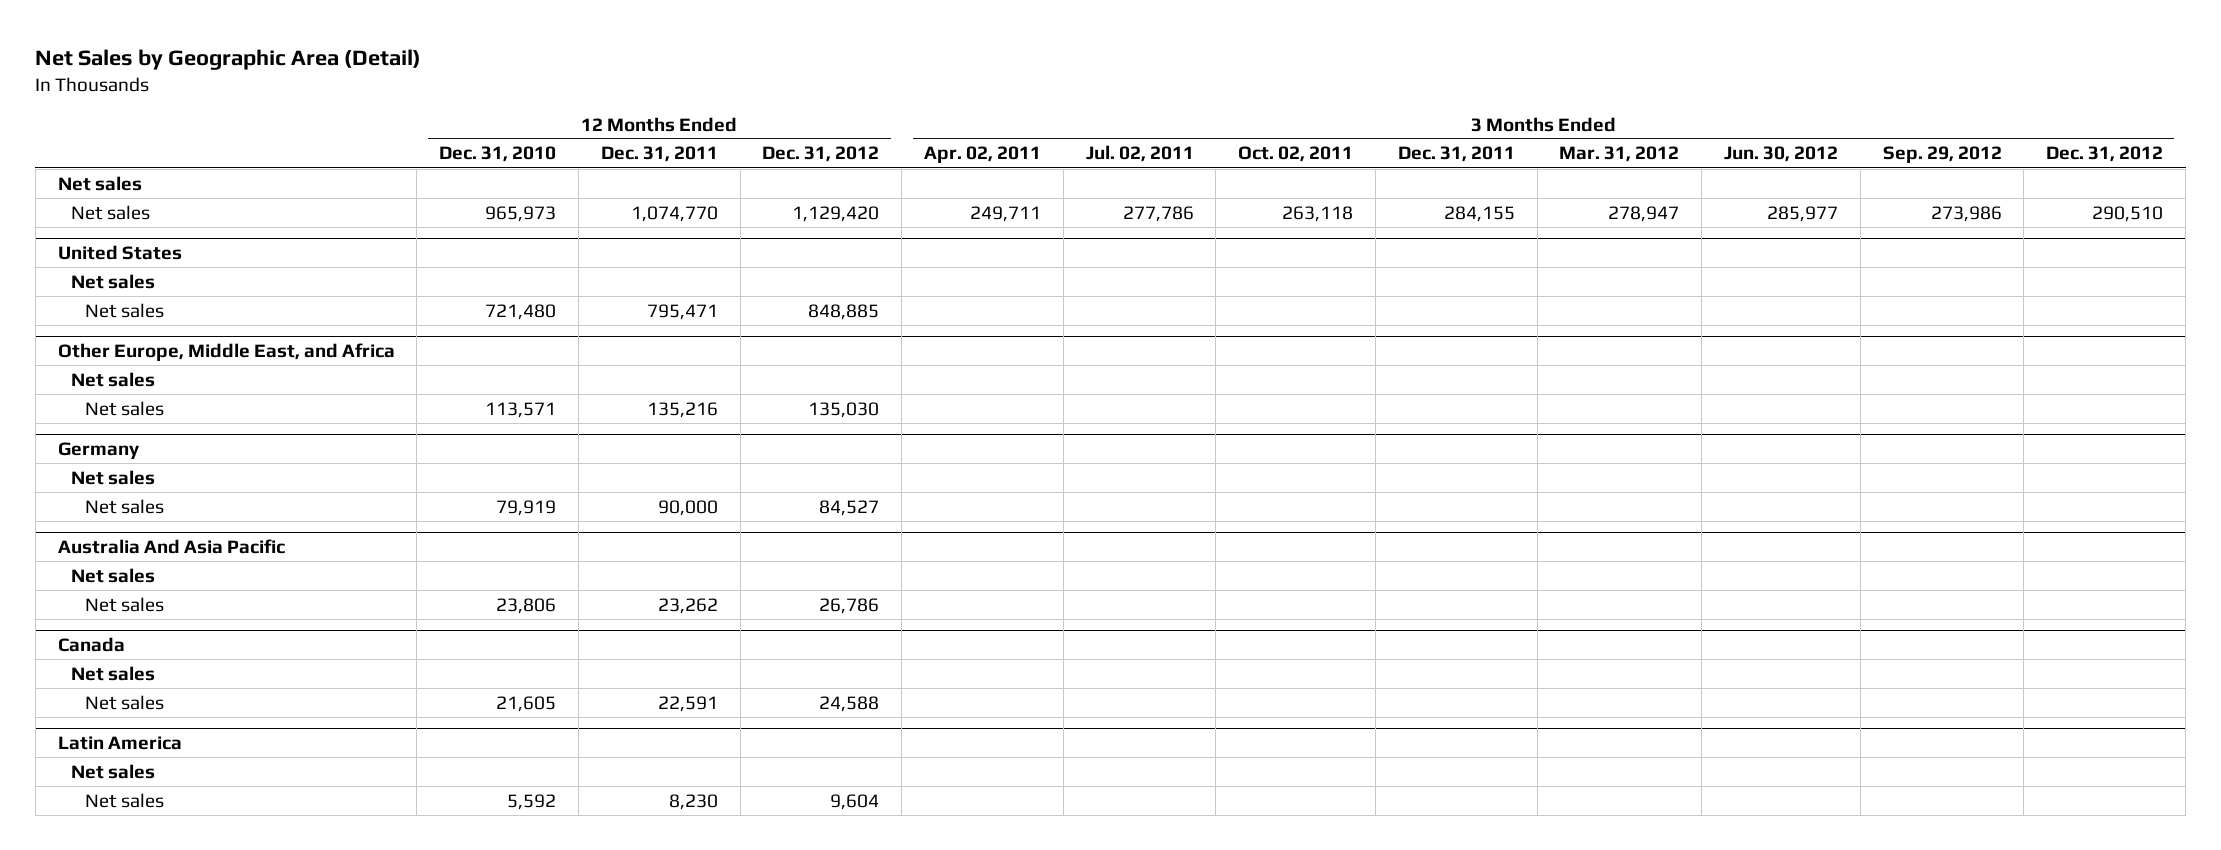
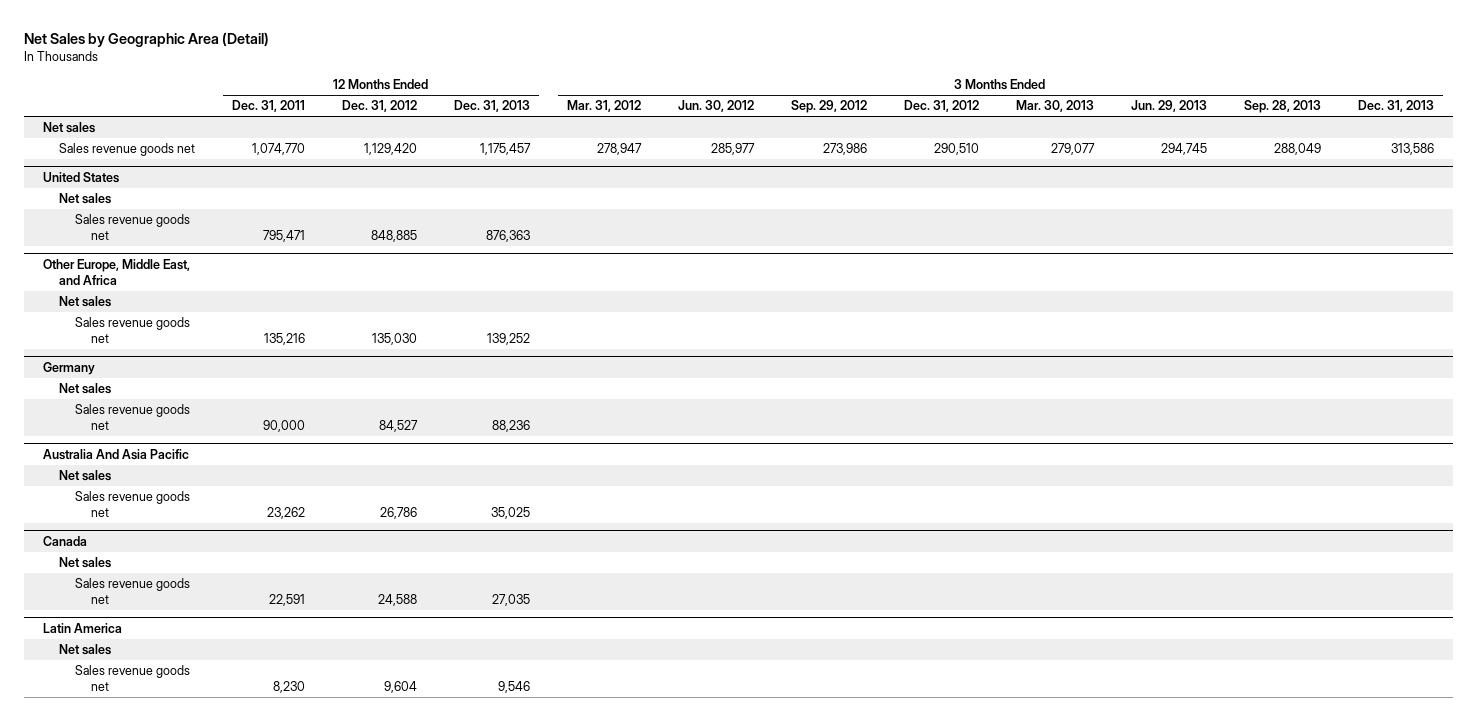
- | 12 Months Ended Dec. 31, 2010 | 12 Months Ended Dec. 31, 2011 | 12 Months Ended Dec. 31, 2012 | 3 Months Ended Apr. 02, 2011 | 3 Months Ended Jul. 02, 2011 | 3 Months Ended Oct. 02, 2011 | 3 Months Ended Dec. 31, 2011 | 3 Months Ended Mar. 31, 2012 | 3 Months Ended Jun. 30, 2012 | 3 Months Ended Sep. 29, 2012 | 3 Months Ended Dec. 31, 2012
+ | 12 Months Ended Dec. 31, 2011 | 12 Months Ended Dec. 31, 2012 | 12 Months Ended Dec. 31, 2013 | 3 Months Ended Mar. 31, 2012 | 3 Months Ended Jun. 30, 2012 | 3 Months Ended Sep. 29, 2012 | 3 Months Ended Dec. 31, 2012 | 3 Months Ended Mar. 30, 2013 | 3 Months Ended Jun. 29, 2013 | 3 Months Ended Sep. 28, 2013 | 3 Months Ended Dec. 31, 2013
- Net sales | 965,973 | 1,074,770 | 1,129,420 | 249,711 | 277,786 | 263,118 | 284,155 | 278,947 | 285,977 | 273,986 | 290,510
+ Sales revenue goods net | 1,074,770 | 1,129,420 | 1,175,457 | 278,947 | 285,977 | 273,986 | 290,510 | 279,077 | 294,745 | 288,049 | 313,586
@ United States
- Net sales | 721,480 | 795,471 | 848,885 | | | | | | | |
+ Sales revenue goods net | 795,471 | 848,885 | 876,363 | | | | | | | |
@ Other Europe, Middle East, and Africa
- Net sales | 113,571 | 135,216 | 135,030 | | | | | | | |
+ Sales revenue goods net | 135,216 | 135,030 | 139,252 | | | | | | | |
@ Germany
- Net sales | 79,919 | 90,000 | 84,527 | | | | | | | |
+ Sales revenue goods net | 90,000 | 84,527 | 88,236 | | | | | | | |
@ Australia And Asia Pacific
- Net sales | 23,806 | 23,262 | 26,786 | | | | | | | |
+ Sales revenue goods net | 23,262 | 26,786 | 35,025 | | | | | | | |
@ Canada
- Net sales | 21,605 | 22,591 | 24,588 | | | | | | | |
+ Sales revenue goods net | 22,591 | 24,588 | 27,035 | | | | | | | |
@ Latin America
- Net sales | 5,592 | 8,230 | 9,604 | | | | | | | |
+ Sales revenue goods net | 8,230 | 9,604 | 9,546 | | | | | | | |

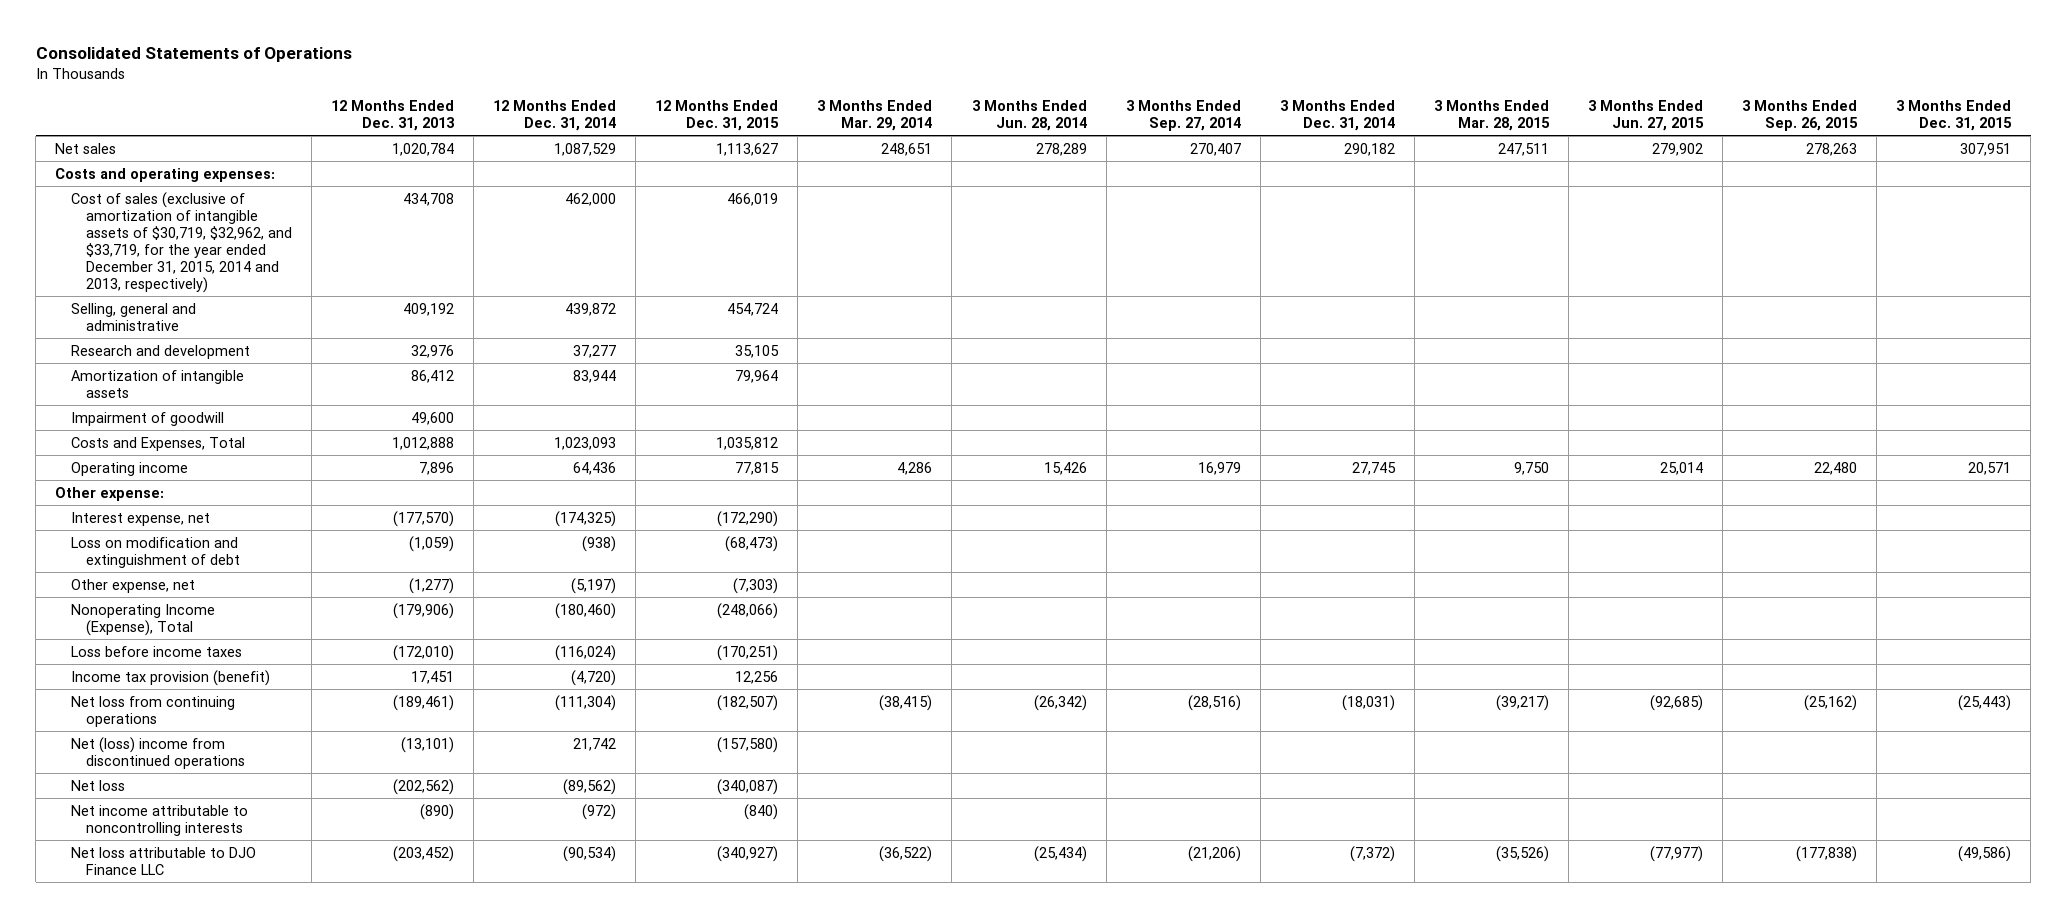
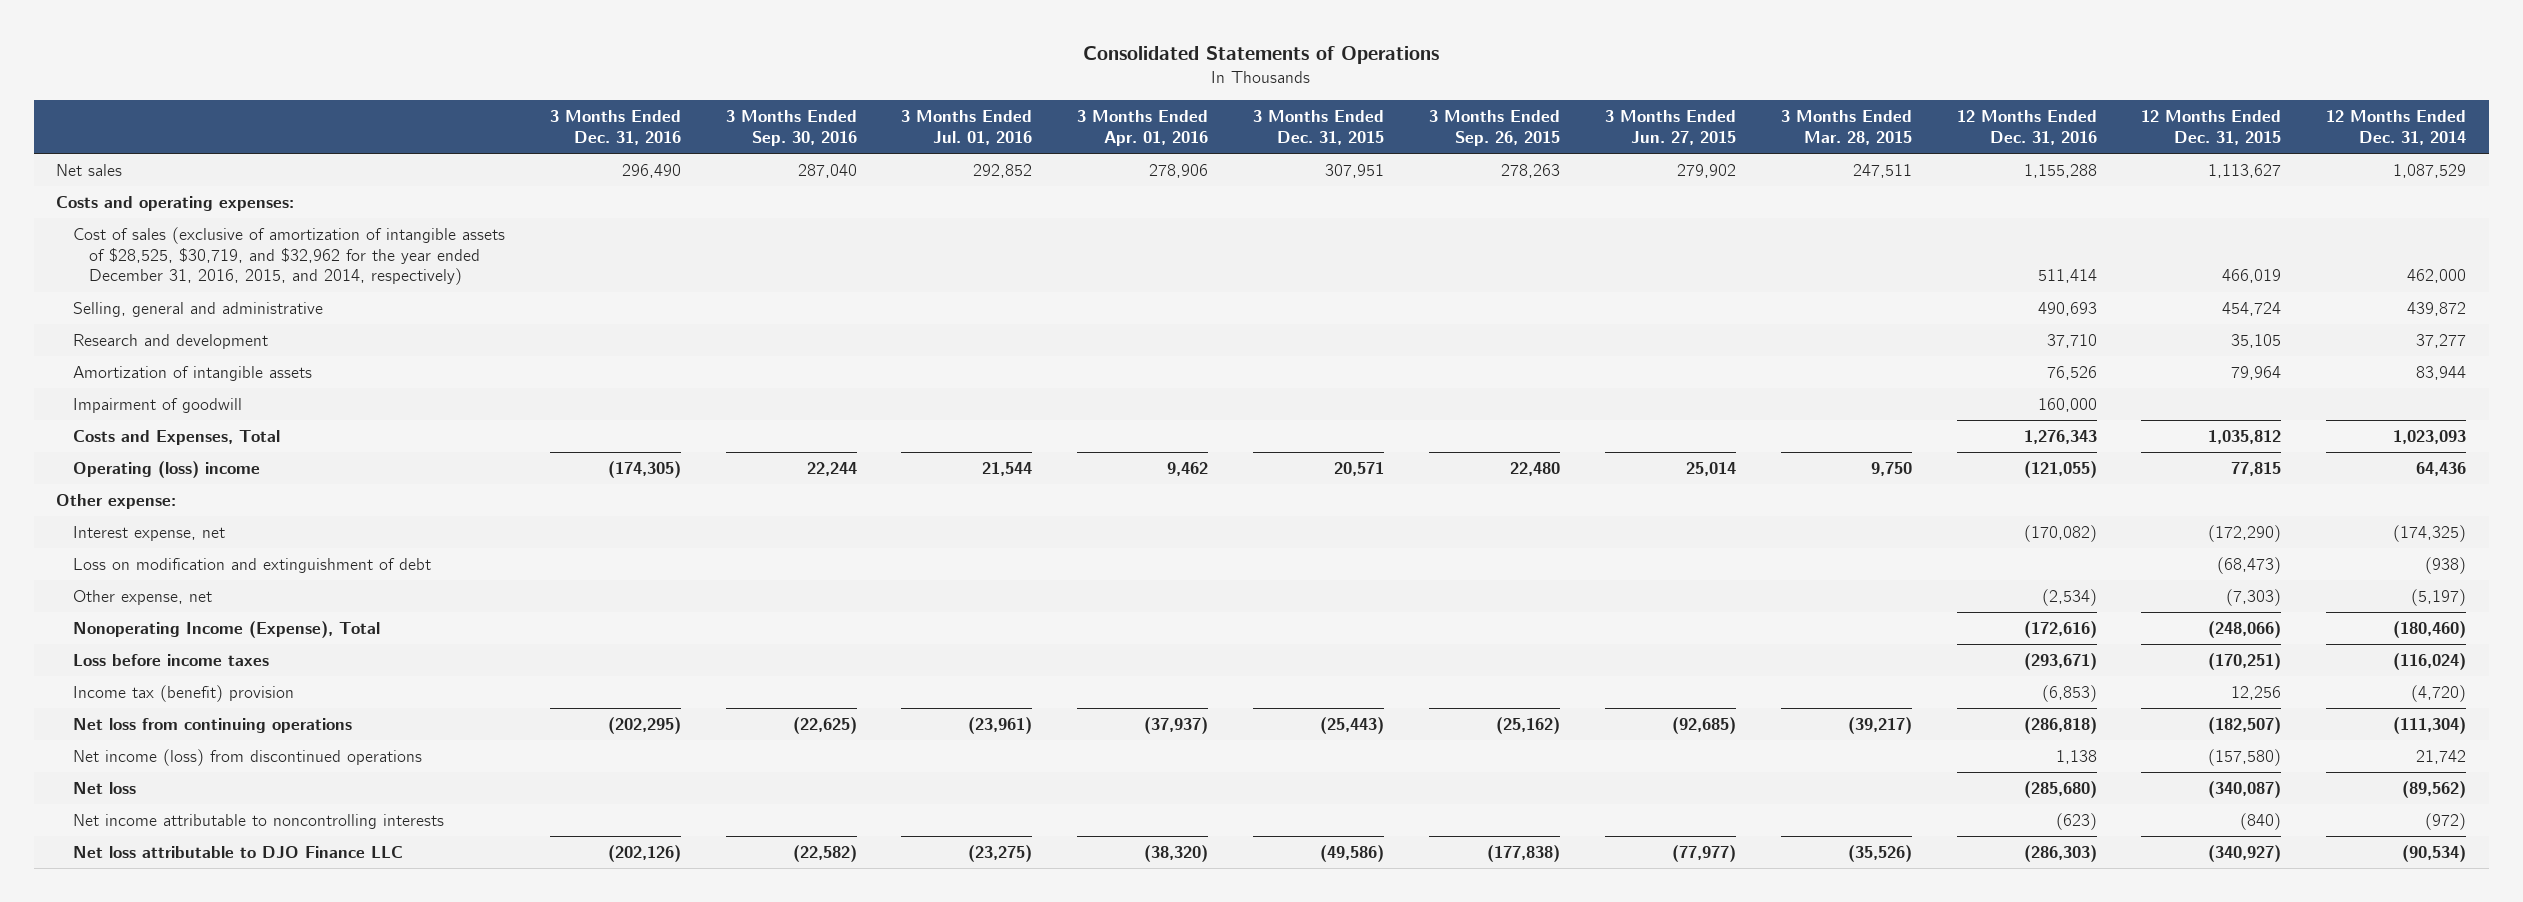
- | 12 Months Ended Dec. 31, 2013 | 12 Months Ended Dec. 31, 2014 | 12 Months Ended Dec. 31, 2015 | 3 Months Ended Mar. 29, 2014 | 3 Months Ended Jun. 28, 2014 | 3 Months Ended Sep. 27, 2014 | 3 Months Ended Dec. 31, 2014 | 3 Months Ended Mar. 28, 2015 | 3 Months Ended Jun. 27, 2015 | 3 Months Ended Sep. 26, 2015 | 3 Months Ended Dec. 31, 2015
+ | 3 Months Ended Dec. 31, 2016 | 3 Months Ended Sep. 30, 2016 | 3 Months Ended Jul. 01, 2016 | 3 Months Ended Apr. 01, 2016 | 3 Months Ended Dec. 31, 2015 | 3 Months Ended Sep. 26, 2015 | 3 Months Ended Jun. 27, 2015 | 3 Months Ended Mar. 28, 2015 | 12 Months Ended Dec. 31, 2016 | 12 Months Ended Dec. 31, 2015 | 12 Months Ended Dec. 31, 2014
- Cost of sales (exclusive of amortization of intangible assets of $30,719, $32,962, and $33,719, for the year ended December 31, 2015, 2014 and 2013, respectively) | 434,708 | 462,000 | 466,019 | | | | | | | |
+ Cost of sales (exclusive of amortization of intangible assets of $28,525, $30,719, and $32,962 for the year ended December 31, 2016, 2015, and 2014, respectively) | | | | | | | | | 511,414 | 466,019 | 462,000
- Operating income | 7,896 | 64,436 | 77,815 | 4,286 | 15,426 | 16,979 | 27,745 | 9,750 | 25,014 | 22,480 | 20,571
+ Operating (loss) income | (174,305) | 22,244 | 21,544 | 9,462 | 20,571 | 22,480 | 25,014 | 9,750 | (121,055) | 77,815 | 64,436
- Income tax provision (benefit) | 17,451 | (4,720) | 12,256 | | | | | | | |
+ Income tax (benefit) provision | | | | | | | | | (6,853) | 12,256 | (4,720)
- Net (loss) income from discontinued operations | (13,101) | 21,742 | (157,580) | | | | | | | |
+ Net income (loss) from discontinued operations | | | | | | | | | 1,138 | (157,580) | 21,742

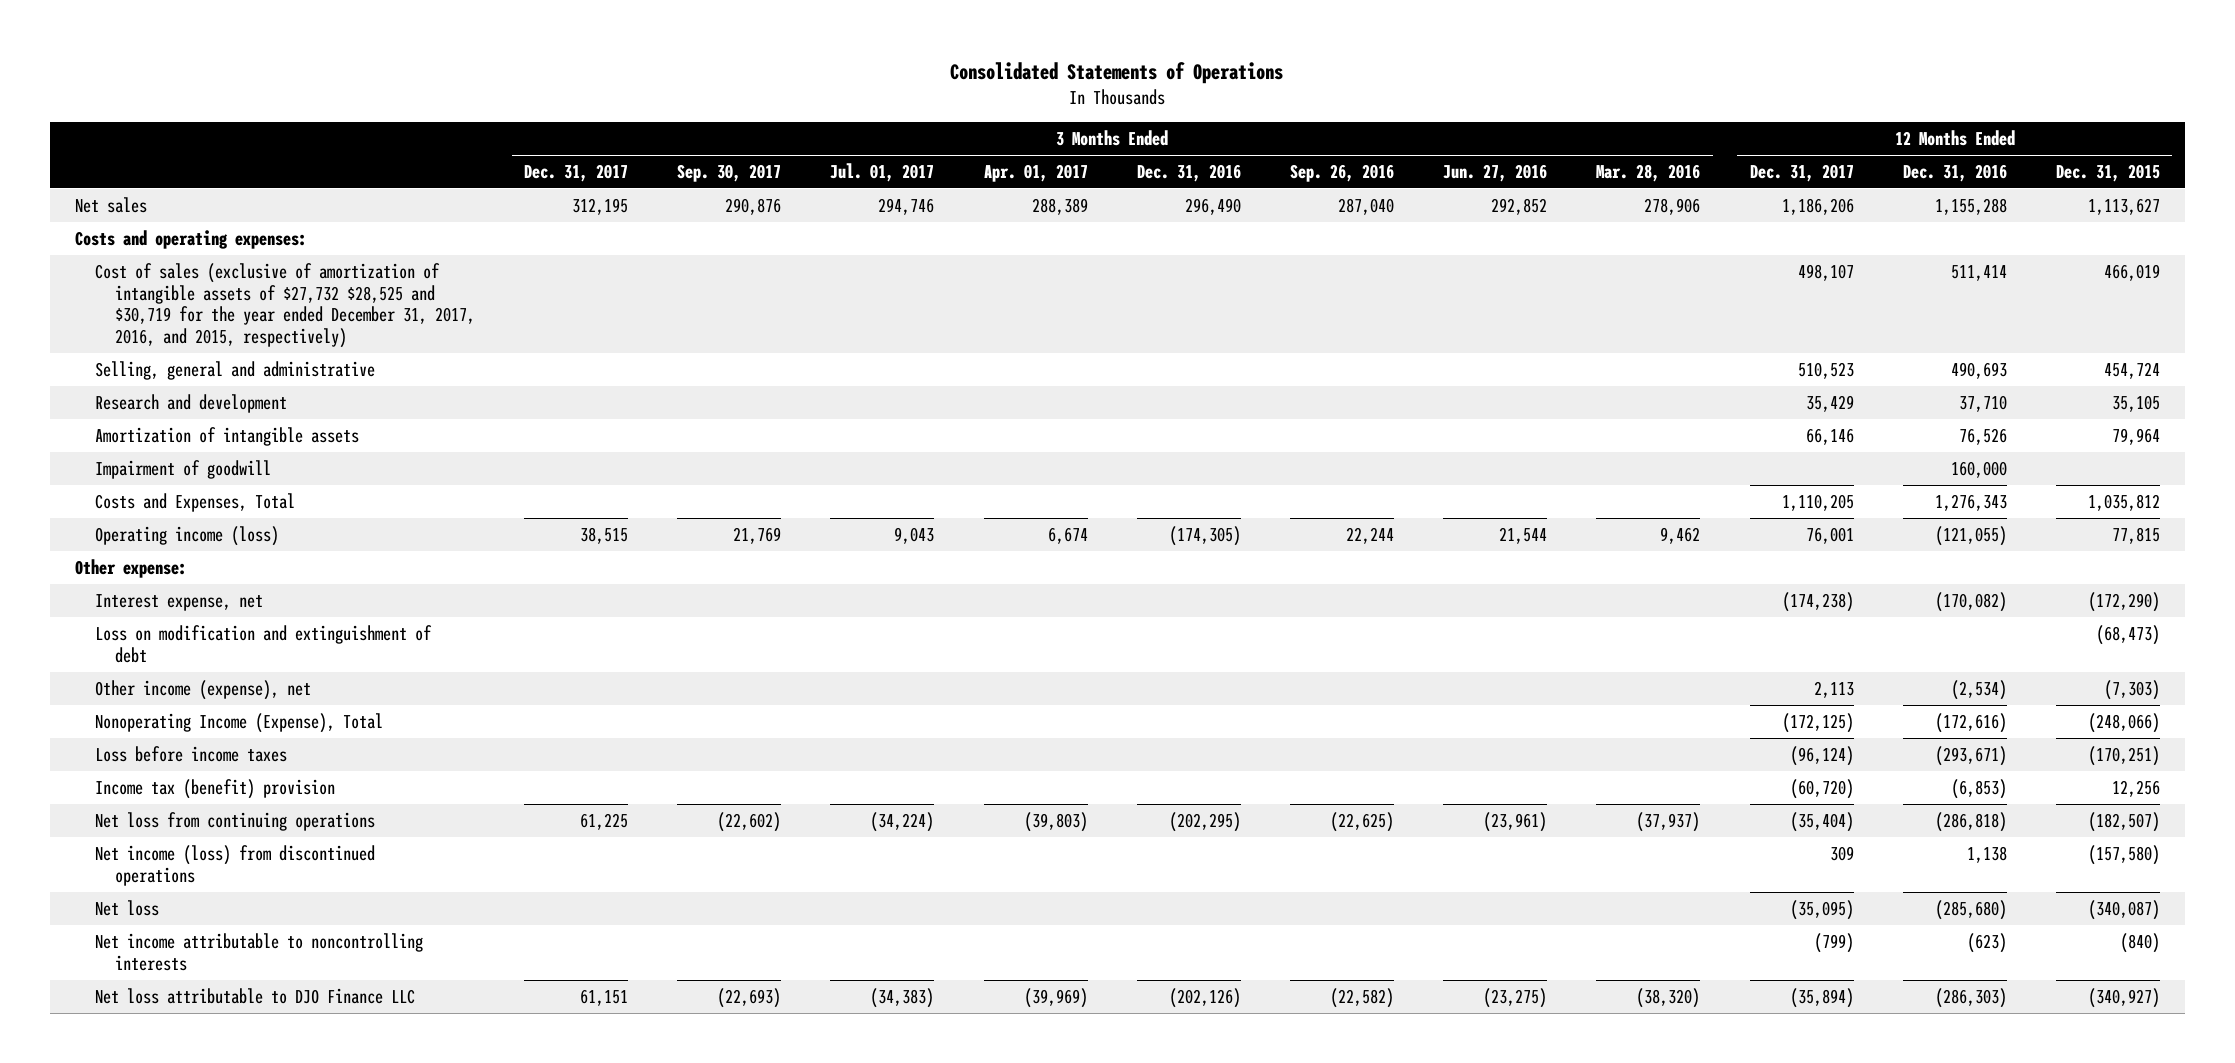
- | 3 Months Ended Dec. 31, 2016 | 3 Months Ended Sep. 30, 2016 | 3 Months Ended Jul. 01, 2016 | 3 Months Ended Apr. 01, 2016 | 3 Months Ended Dec. 31, 2015 | 3 Months Ended Sep. 26, 2015 | 3 Months Ended Jun. 27, 2015 | 3 Months Ended Mar. 28, 2015 | 12 Months Ended Dec. 31, 2016 | 12 Months Ended Dec. 31, 2015 | 12 Months Ended Dec. 31, 2014
+ | 3 Months Ended Dec. 31, 2017 | 3 Months Ended Sep. 30, 2017 | 3 Months Ended Jul. 01, 2017 | 3 Months Ended Apr. 01, 2017 | 3 Months Ended Dec. 31, 2016 | 3 Months Ended Sep. 26, 2016 | 3 Months Ended Jun. 27, 2016 | 3 Months Ended Mar. 28, 2016 | 12 Months Ended Dec. 31, 2017 | 12 Months Ended Dec. 31, 2016 | 12 Months Ended Dec. 31, 2015
- Cost of sales (exclusive of amortization of intangible assets of $28,525, $30,719, and $32,962 for the year ended December 31, 2016, 2015, and 2014, respectively) | | | | | | | | | 511,414 | 466,019 | 462,000
+ Cost of sales (exclusive of amortization of intangible assets of $27,732 $28,525 and $30,719 for the year ended December 31, 2017, 2016, and 2015, respectively) | | | | | | | | | 498,107 | 511,414 | 466,019
- Operating (loss) income | (174,305) | 22,244 | 21,544 | 9,462 | 20,571 | 22,480 | 25,014 | 9,750 | (121,055) | 77,815 | 64,436
+ Operating income (loss) | 38,515 | 21,769 | 9,043 | 6,674 | (174,305) | 22,244 | 21,544 | 9,462 | 76,001 | (121,055) | 77,815
- Other expense, net | | | | | | | | | (2,534) | (7,303) | (5,197)
+ Other income (expense), net | | | | | | | | | 2,113 | (2,534) | (7,303)

